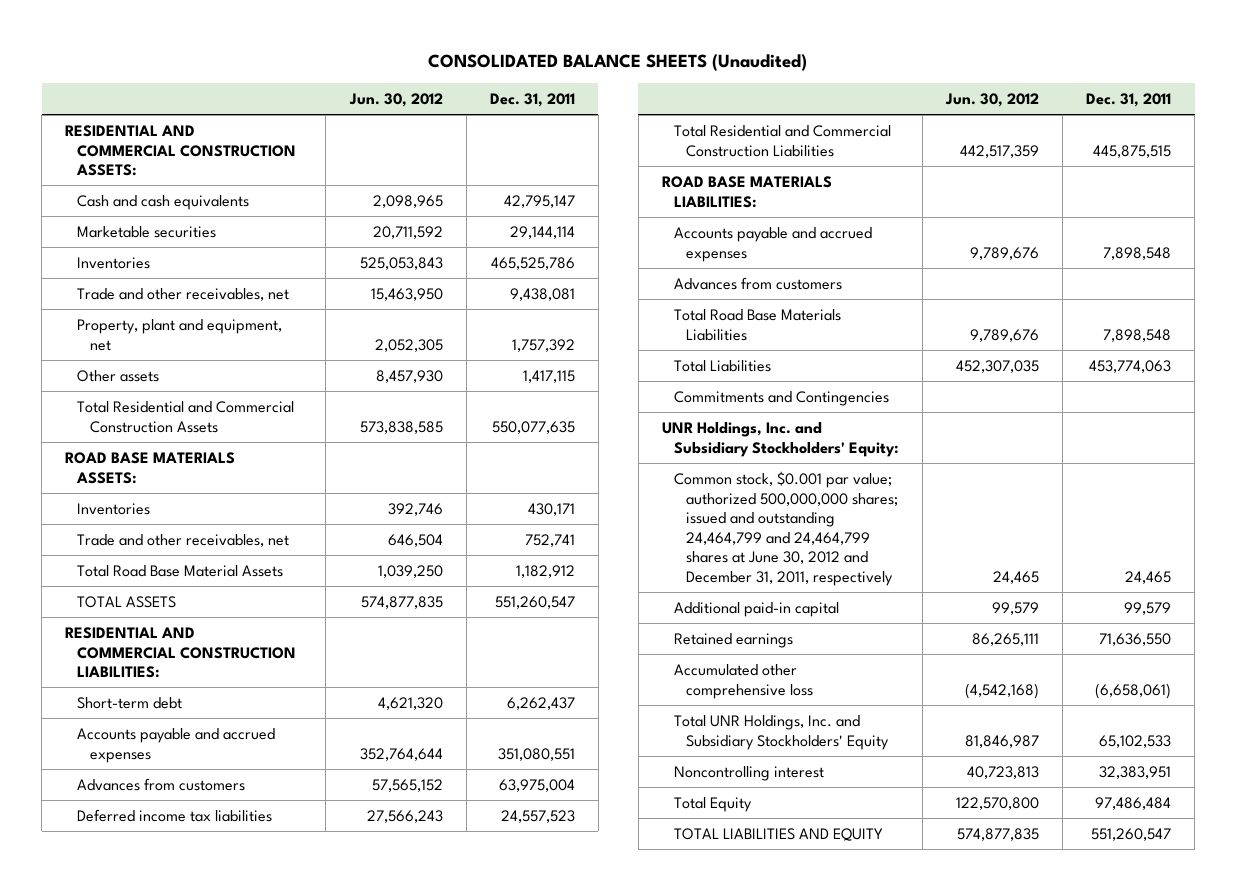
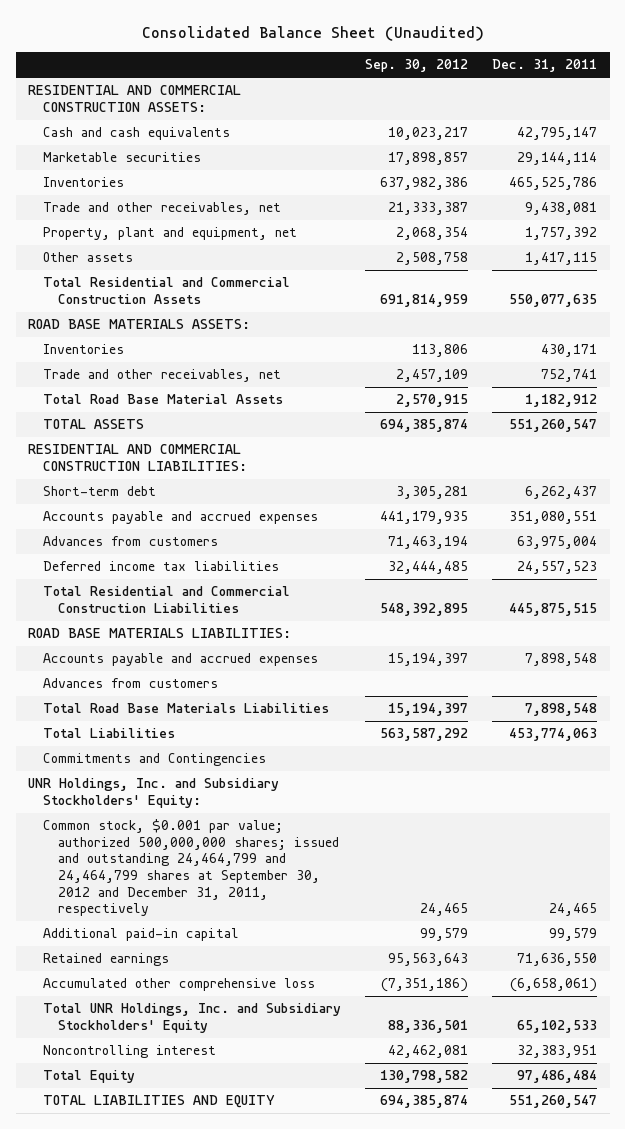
- CONSOLIDATED BALANCE SHEETS (Unaudited)
+ Consolidated Balance Sheet (Unaudited)
- | Jun. 30, 2012 | Dec. 31, 2011
+ | Sep. 30, 2012 | Dec. 31, 2011
- Common stock, $0.001 par value; authorized 500,000,000 shares; issued and outstanding 24,464,799 and 24,464,799 shares at June 30, 2012 and December 31, 2011, respectively | 24,465 | 24,465
+ Common stock, $0.001 par value; authorized 500,000,000 shares; issued and outstanding 24,464,799 and 24,464,799 shares at September 30, 2012 and December 31, 2011, respectively | 24,465 | 24,465

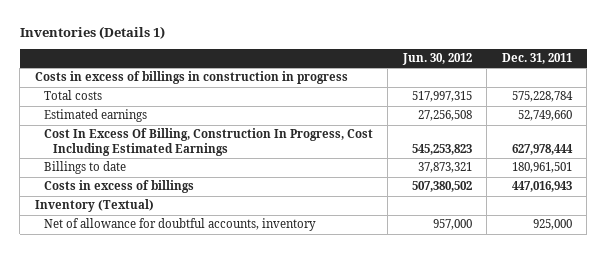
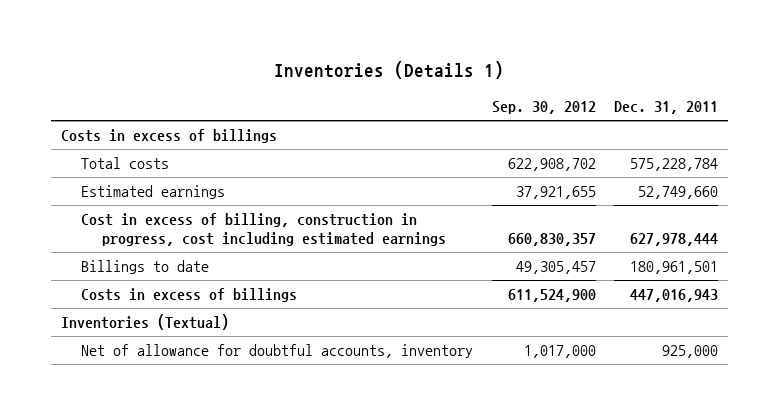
- | Jun. 30, 2012 | Dec. 31, 2011
+ | Sep. 30, 2012 | Dec. 31, 2011
- Costs in excess of billings in construction in progress
+ Costs in excess of billings
- Cost In Excess Of Billing, Construction In Progress, Cost Including Estimated Earnings | 545,253,823 | 627,978,444
+ Cost in excess of billing, construction in progress, cost including estimated earnings | 660,830,357 | 627,978,444
- Inventory (Textual)
+ Inventories (Textual)

